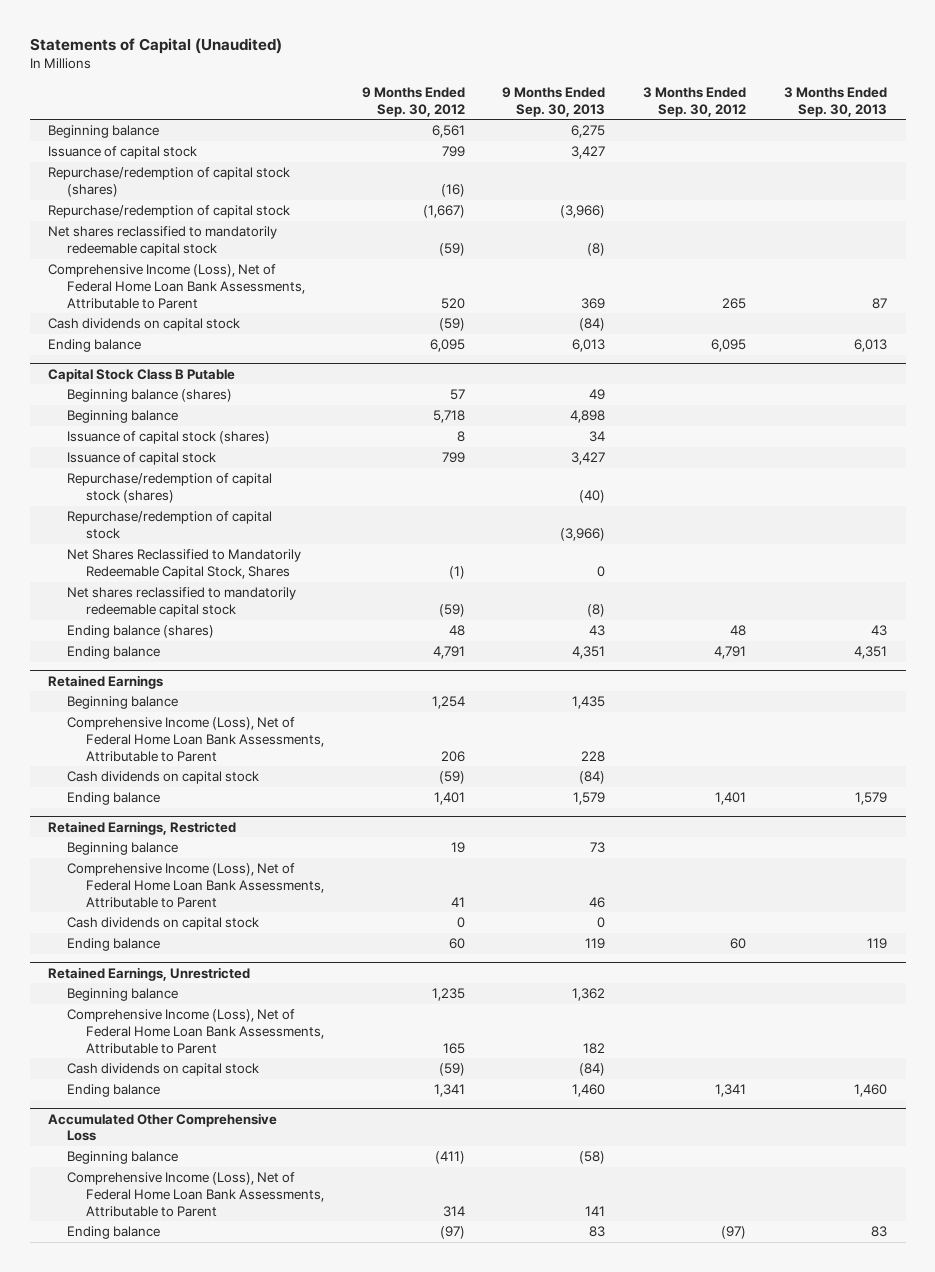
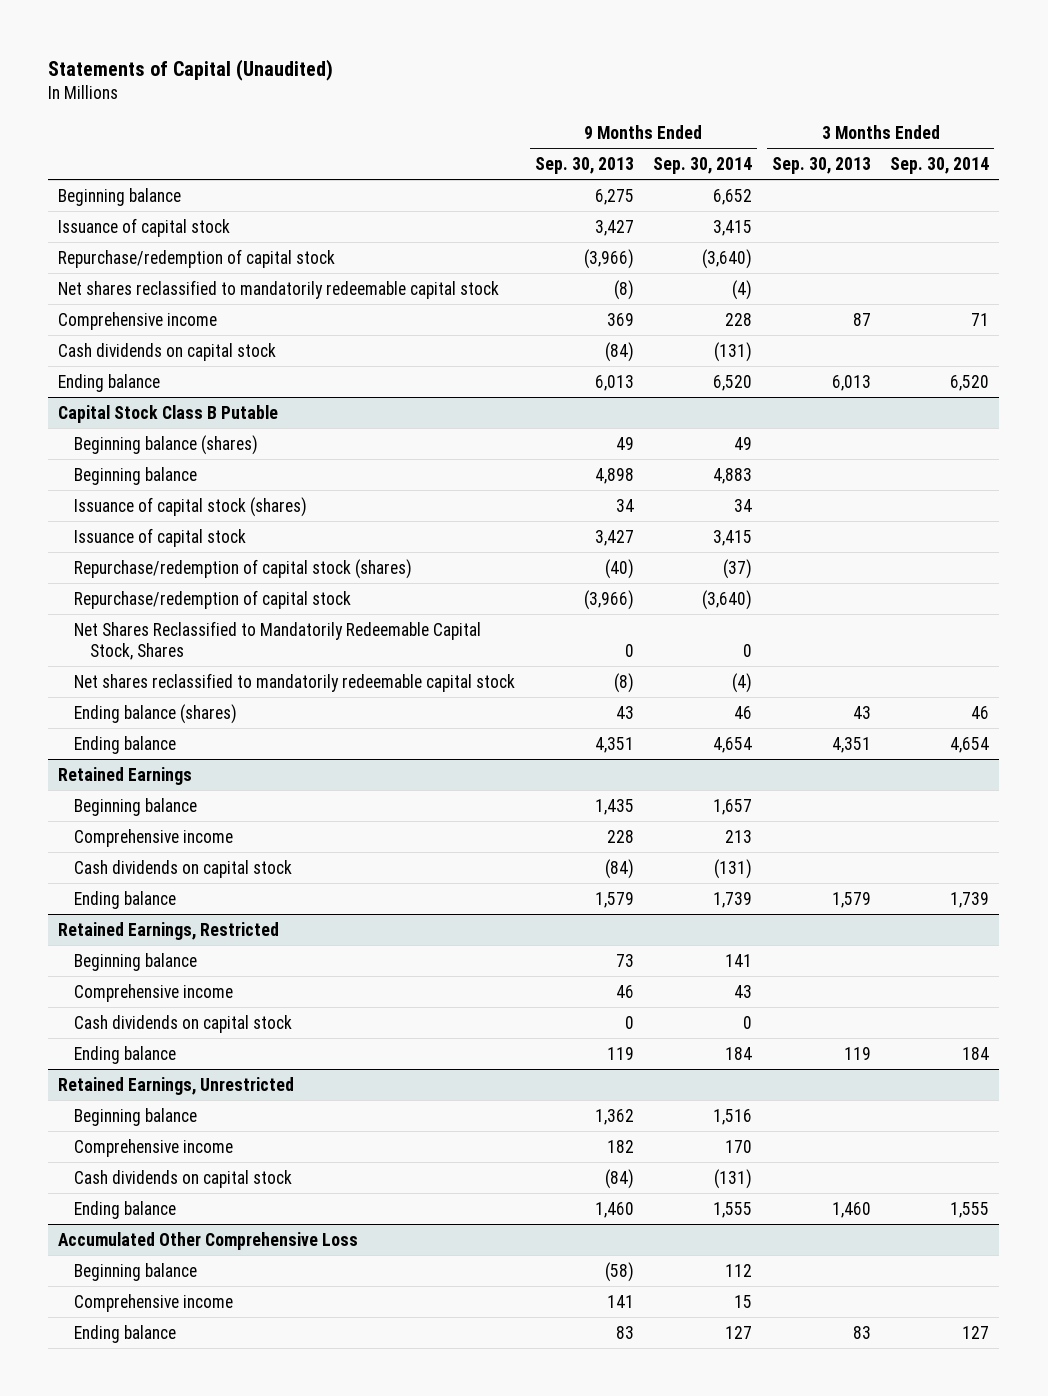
- | 9 Months Ended Sep. 30, 2012 | 9 Months Ended Sep. 30, 2013 | 3 Months Ended Sep. 30, 2012 | 3 Months Ended Sep. 30, 2013
+ | 9 Months Ended Sep. 30, 2013 | 9 Months Ended Sep. 30, 2014 | 3 Months Ended Sep. 30, 2013 | 3 Months Ended Sep. 30, 2014
- Repurchase/redemption of capital stock (shares) | (16) | | |
- Comprehensive Income (Loss), Net of Federal Home Loan Bank Assessments, Attributable to Parent | 520 | 369 | 265 | 87
+ Comprehensive income | 369 | 228 | 87 | 71
@ Retained Earnings
- Comprehensive Income (Loss), Net of Federal Home Loan Bank Assessments, Attributable to Parent | 206 | 228 | |
+ Comprehensive income | 228 | 213 | |
@ Retained Earnings, Restricted
- Comprehensive Income (Loss), Net of Federal Home Loan Bank Assessments, Attributable to Parent | 41 | 46 | |
+ Comprehensive income | 46 | 43 | |
@ Retained Earnings, Unrestricted
- Comprehensive Income (Loss), Net of Federal Home Loan Bank Assessments, Attributable to Parent | 165 | 182 | |
+ Comprehensive income | 182 | 170 | |
@ Accumulated Other Comprehensive Loss
- Comprehensive Income (Loss), Net of Federal Home Loan Bank Assessments, Attributable to Parent | 314 | 141 | |
+ Comprehensive income | 141 | 15 | |

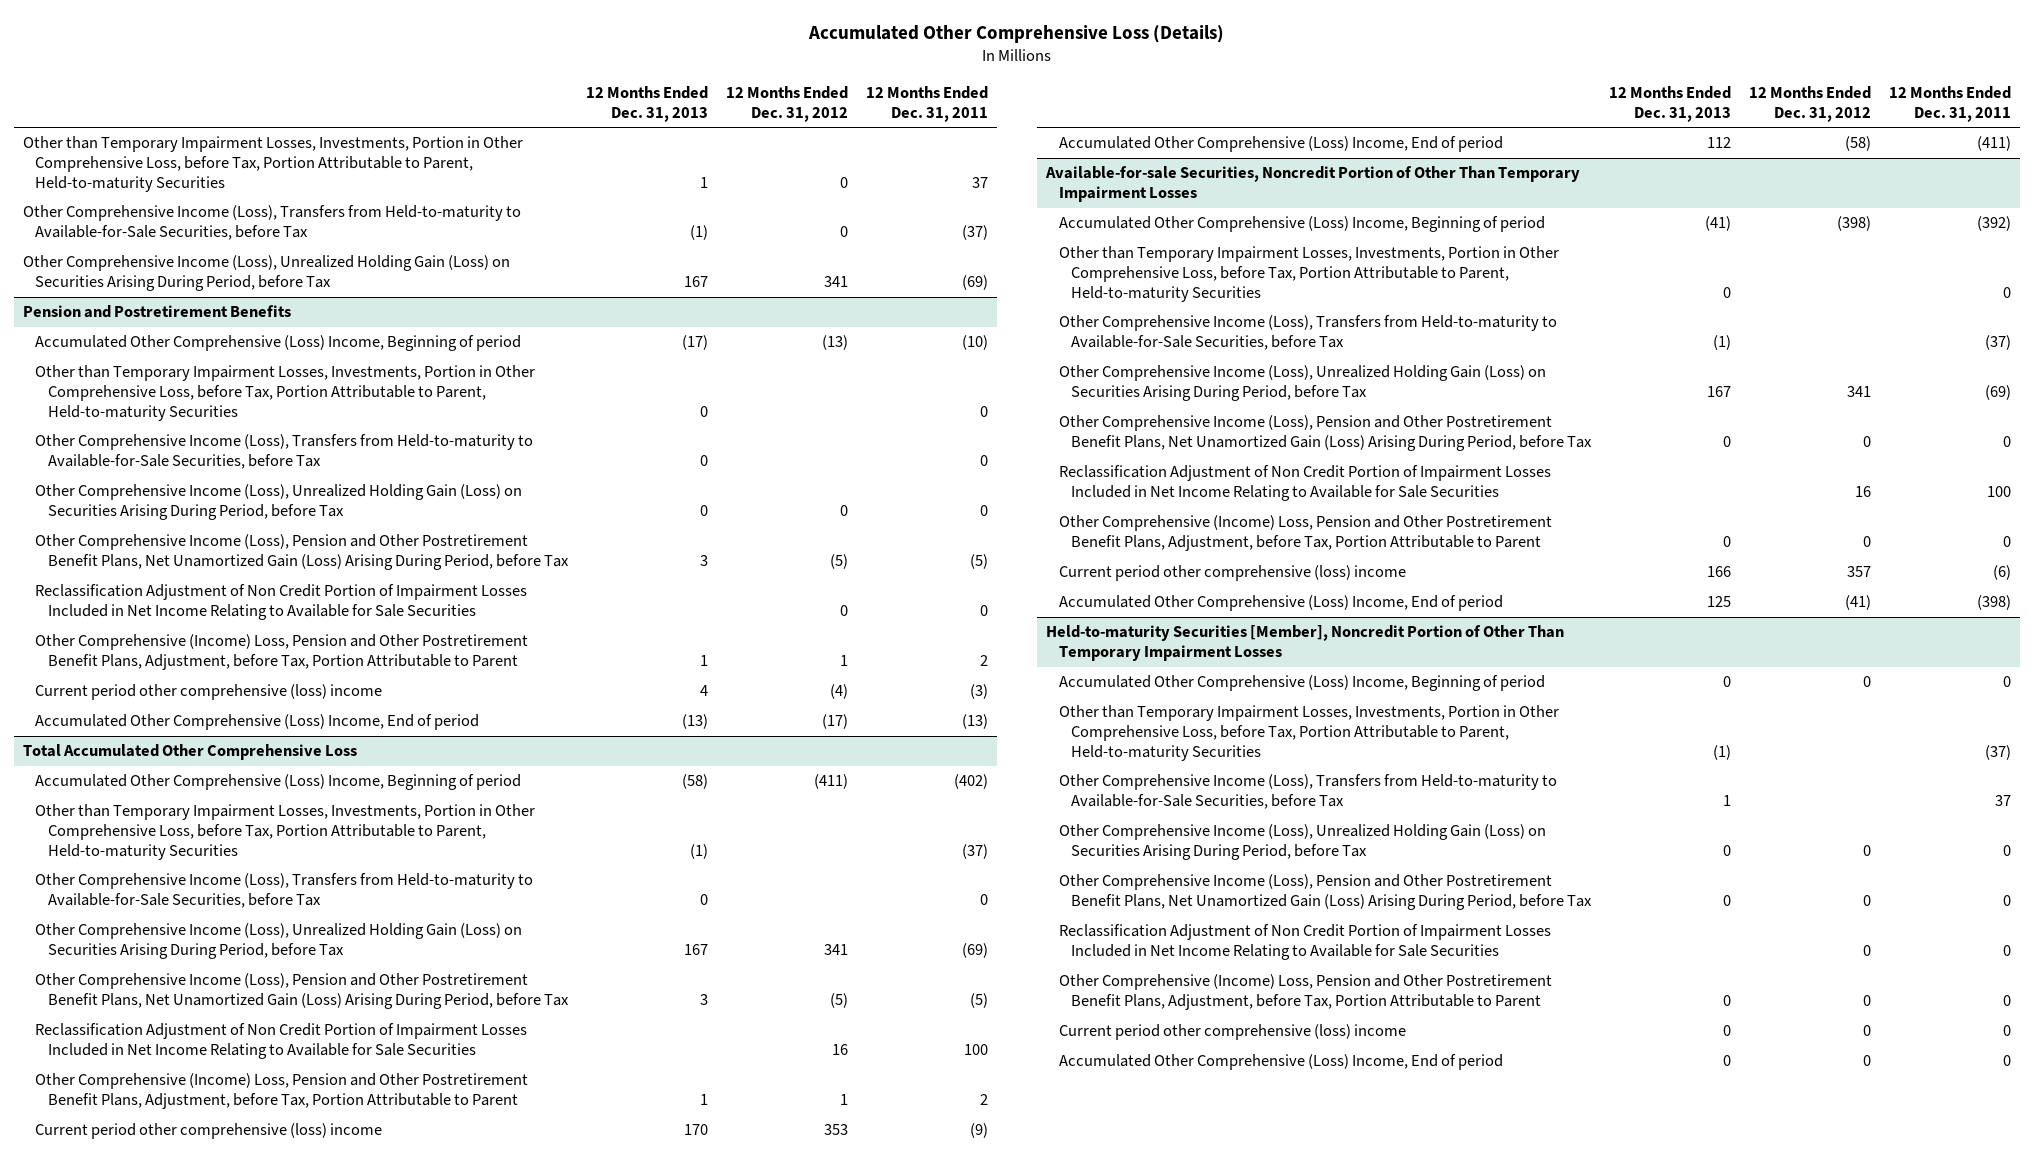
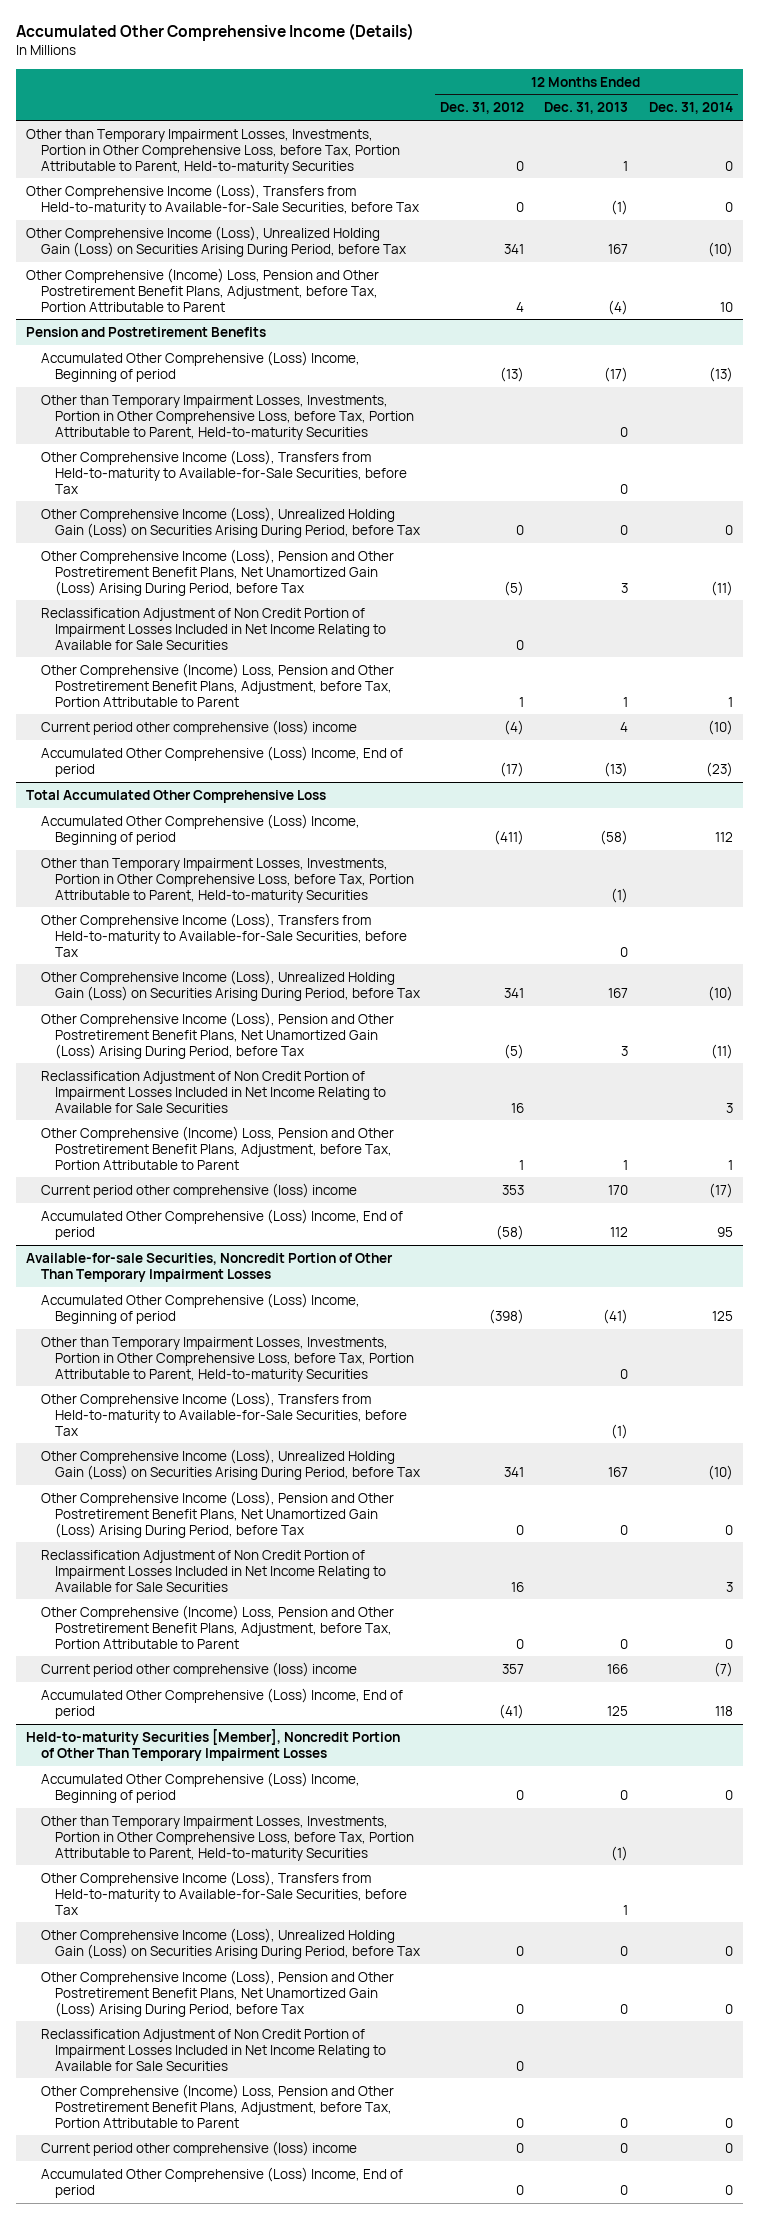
- Accumulated Other Comprehensive Loss (Details)
+ Accumulated Other Comprehensive Income (Details)
- | 12 Months Ended Dec. 31, 2013 | 12 Months Ended Dec. 31, 2012 | 12 Months Ended Dec. 31, 2011
+ | 12 Months Ended Dec. 31, 2012 | 12 Months Ended Dec. 31, 2013 | 12 Months Ended Dec. 31, 2014
+ Other Comprehensive (Income) Loss, Pension and Other Postretirement Benefit Plans, Adjustment, before Tax, Portion Attributable to Parent | 4 | (4) | 10

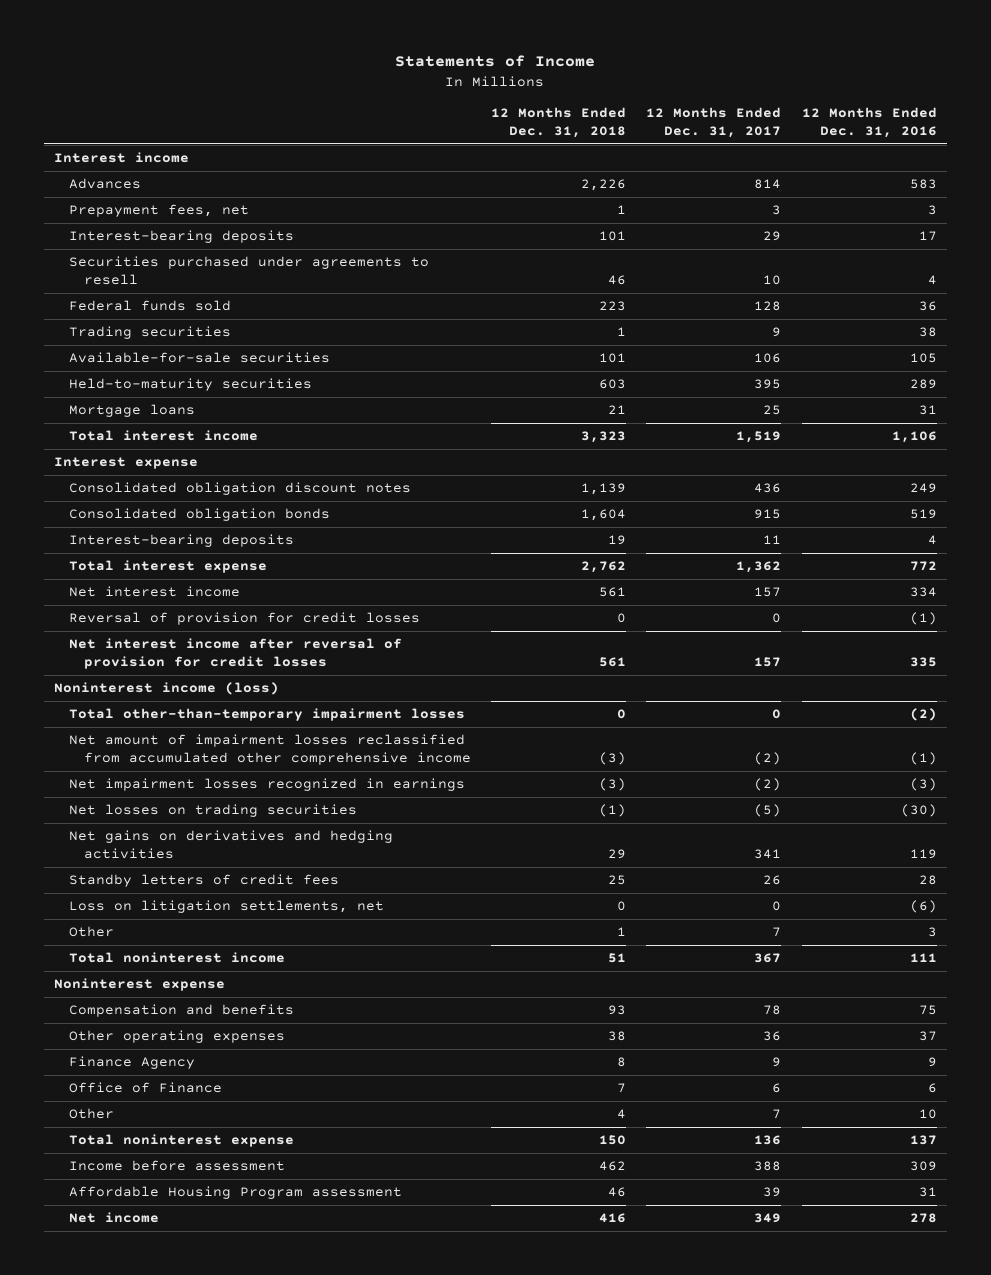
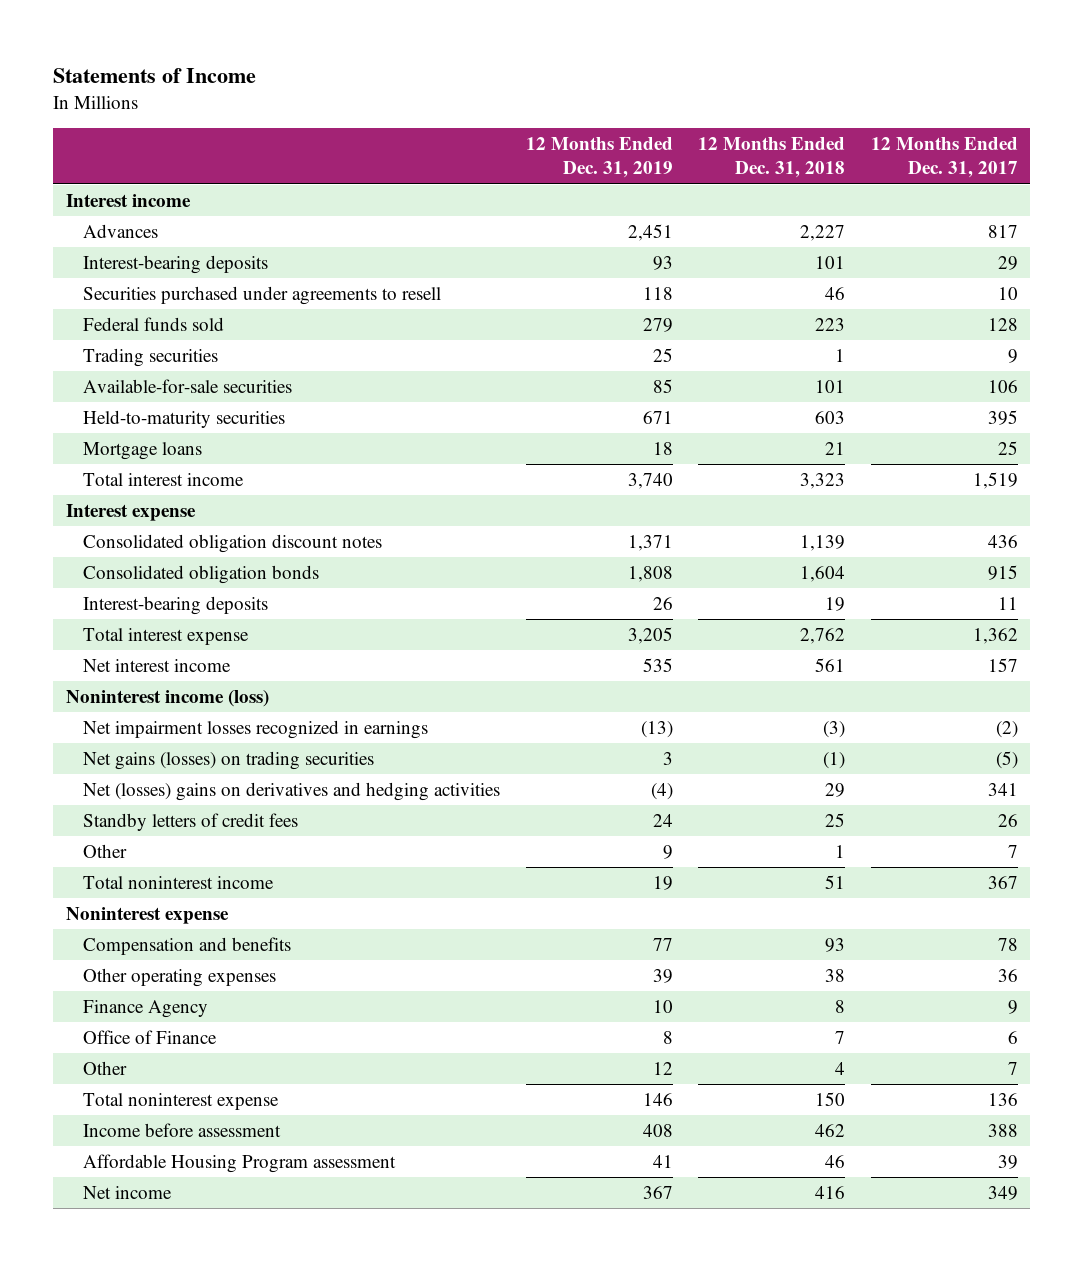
- | 12 Months Ended Dec. 31, 2018 | 12 Months Ended Dec. 31, 2017 | 12 Months Ended Dec. 31, 2016
+ | 12 Months Ended Dec. 31, 2019 | 12 Months Ended Dec. 31, 2018 | 12 Months Ended Dec. 31, 2017
- Advances | 2,226 | 814 | 583
- Prepayment fees, net | 1 | 3 | 3
+ Advances | 2,451 | 2,227 | 817
- Reversal of provision for credit losses | 0 | 0 | (1)
- Net interest income after reversal of provision for credit losses | 561 | 157 | 335
- Total other-than-temporary impairment losses | 0 | 0 | (2)
- Net amount of impairment losses reclassified from accumulated other comprehensive income | (3) | (2) | (1)
- Net losses on trading securities | (1) | (5) | (30)
- Net gains on derivatives and hedging activities | 29 | 341 | 119
+ Net gains (losses) on trading securities | 3 | (1) | (5)
+ Net (losses) gains on derivatives and hedging activities | (4) | 29 | 341
- Loss on litigation settlements, net | 0 | 0 | (6)

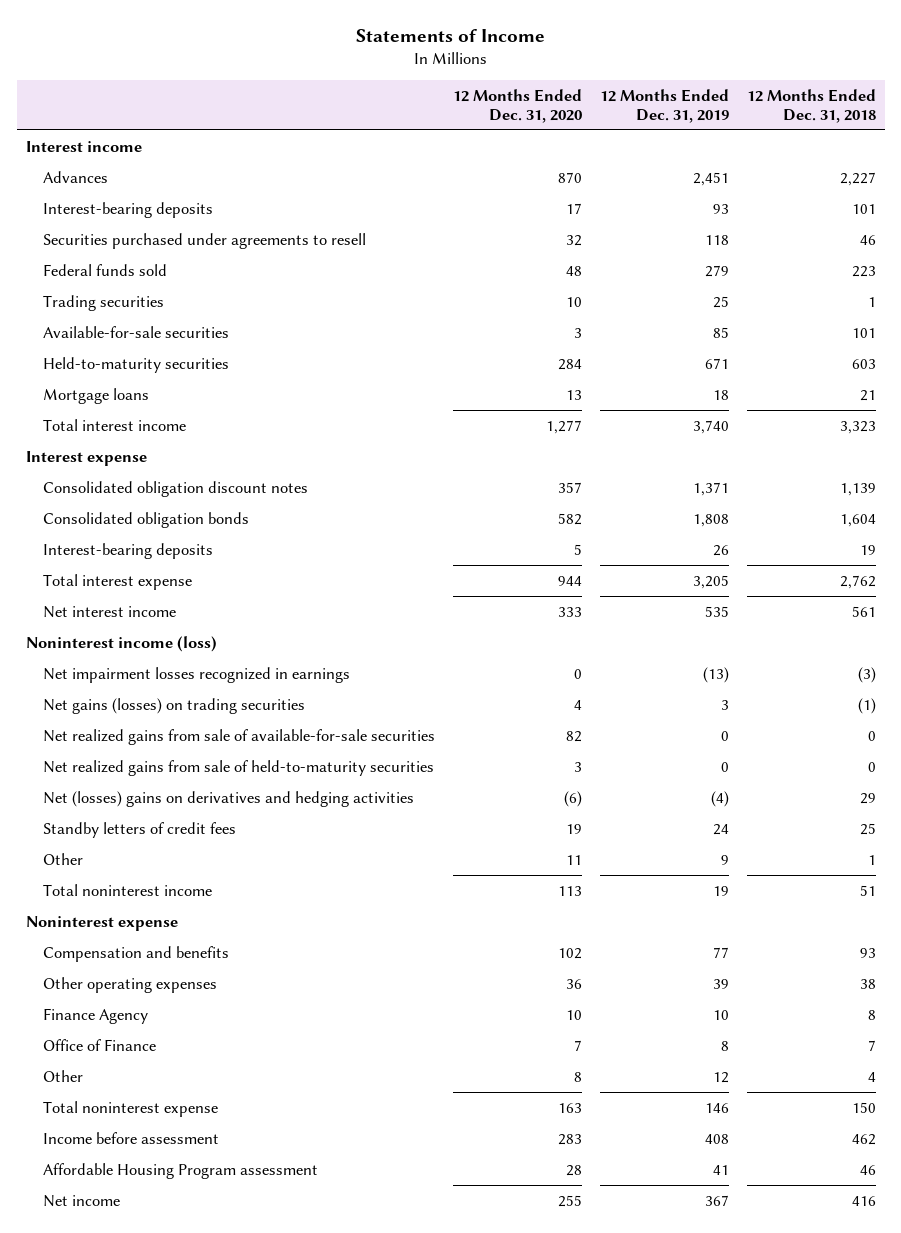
- | 12 Months Ended Dec. 31, 2019 | 12 Months Ended Dec. 31, 2018 | 12 Months Ended Dec. 31, 2017
+ | 12 Months Ended Dec. 31, 2020 | 12 Months Ended Dec. 31, 2019 | 12 Months Ended Dec. 31, 2018
+ Net realized gains from sale of available-for-sale securities | 82 | 0 | 0
+ Net realized gains from sale of held-to-maturity securities | 3 | 0 | 0

